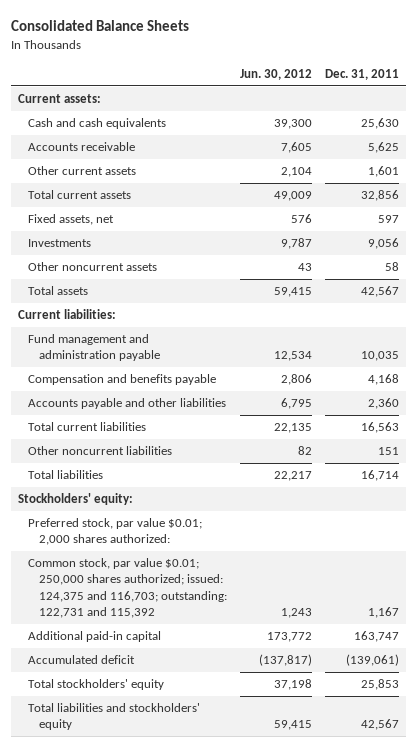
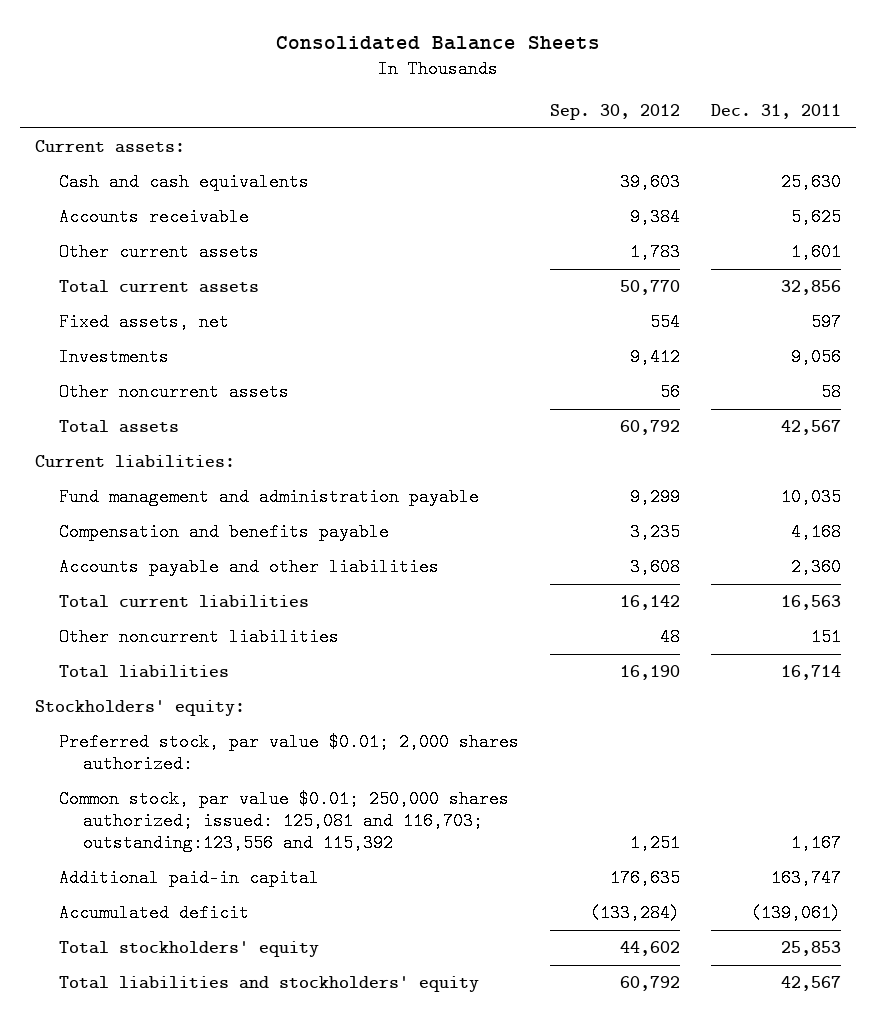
- | Jun. 30, 2012 | Dec. 31, 2011
+ | Sep. 30, 2012 | Dec. 31, 2011
- Common stock, par value $0.01; 250,000 shares authorized; issued: 124,375 and 116,703; outstanding: 122,731 and 115,392 | 1,243 | 1,167
+ Common stock, par value $0.01; 250,000 shares authorized; issued: 125,081 and 116,703; outstanding:123,556 and 115,392 | 1,251 | 1,167

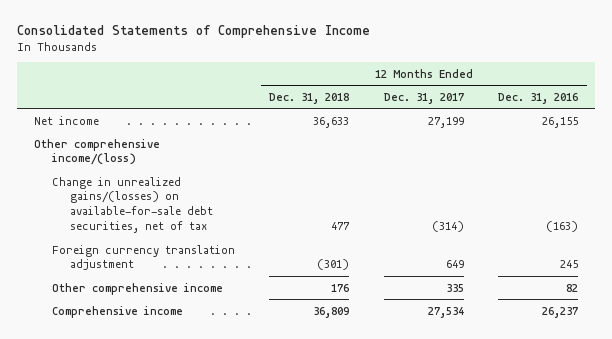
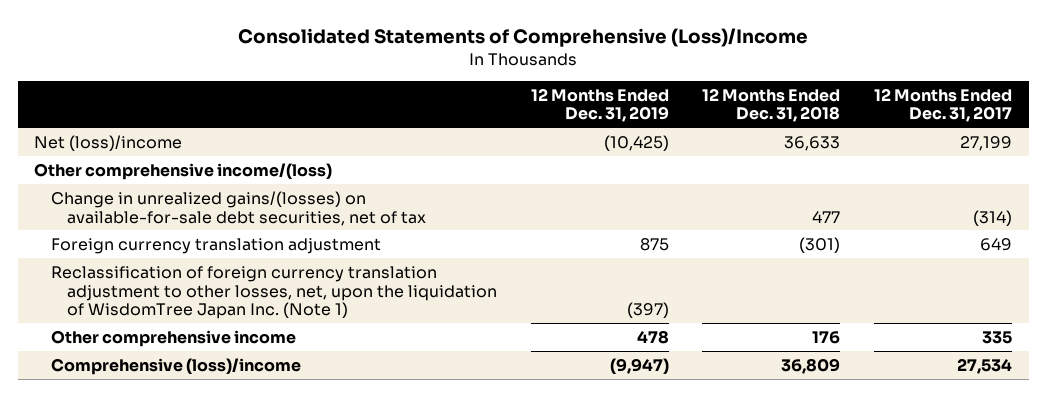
- Consolidated Statements of Comprehensive Income
+ Consolidated Statements of Comprehensive (Loss)/Income
- | 12 Months Ended Dec. 31, 2018 | 12 Months Ended Dec. 31, 2017 | 12 Months Ended Dec. 31, 2016
+ | 12 Months Ended Dec. 31, 2019 | 12 Months Ended Dec. 31, 2018 | 12 Months Ended Dec. 31, 2017
- Net income | 36,633 | 27,199 | 26,155
+ Net (loss)/income | (10,425) | 36,633 | 27,199
+ Reclassification of foreign currency translation adjustment to other losses, net, upon the liquidation of WisdomTree Japan Inc. (Note 1) | (397) | |
- Comprehensive income | 36,809 | 27,534 | 26,237
+ Comprehensive (loss)/income | (9,947) | 36,809 | 27,534

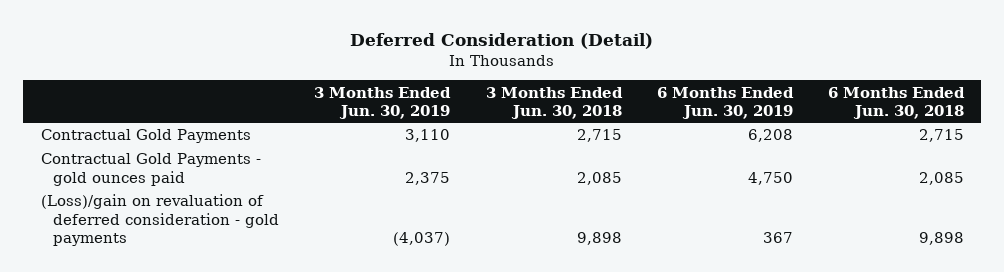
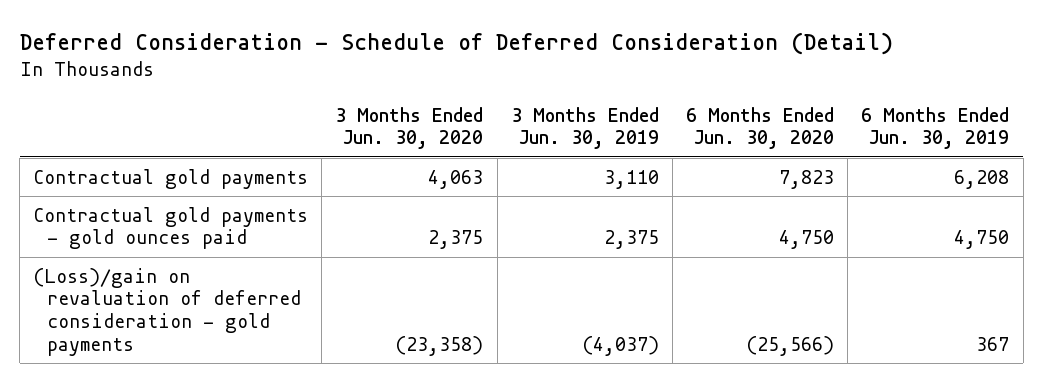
- Deferred Consideration (Detail)
+ Deferred Consideration - Schedule of Deferred Consideration (Detail)
- | 3 Months Ended Jun. 30, 2019 | 3 Months Ended Jun. 30, 2018 | 6 Months Ended Jun. 30, 2019 | 6 Months Ended Jun. 30, 2018
+ | 3 Months Ended Jun. 30, 2020 | 3 Months Ended Jun. 30, 2019 | 6 Months Ended Jun. 30, 2020 | 6 Months Ended Jun. 30, 2019
- Contractual Gold Payments | 3,110 | 2,715 | 6,208 | 2,715
- Contractual Gold Payments - gold ounces paid | 2,375 | 2,085 | 4,750 | 2,085
+ Contractual gold payments | 4,063 | 3,110 | 7,823 | 6,208
+ Contractual gold payments - gold ounces paid | 2,375 | 2,375 | 4,750 | 4,750

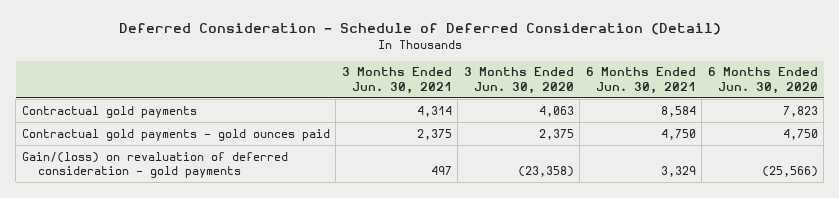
- | 3 Months Ended Jun. 30, 2020 | 3 Months Ended Jun. 30, 2019 | 6 Months Ended Jun. 30, 2020 | 6 Months Ended Jun. 30, 2019
+ | 3 Months Ended Jun. 30, 2021 | 3 Months Ended Jun. 30, 2020 | 6 Months Ended Jun. 30, 2021 | 6 Months Ended Jun. 30, 2020
- (Loss)/gain on revaluation of deferred consideration - gold payments | (23,358) | (4,037) | (25,566) | 367
+ Gain/(loss) on revaluation of deferred consideration - gold payments | 497 | (23,358) | 3,329 | (25,566)

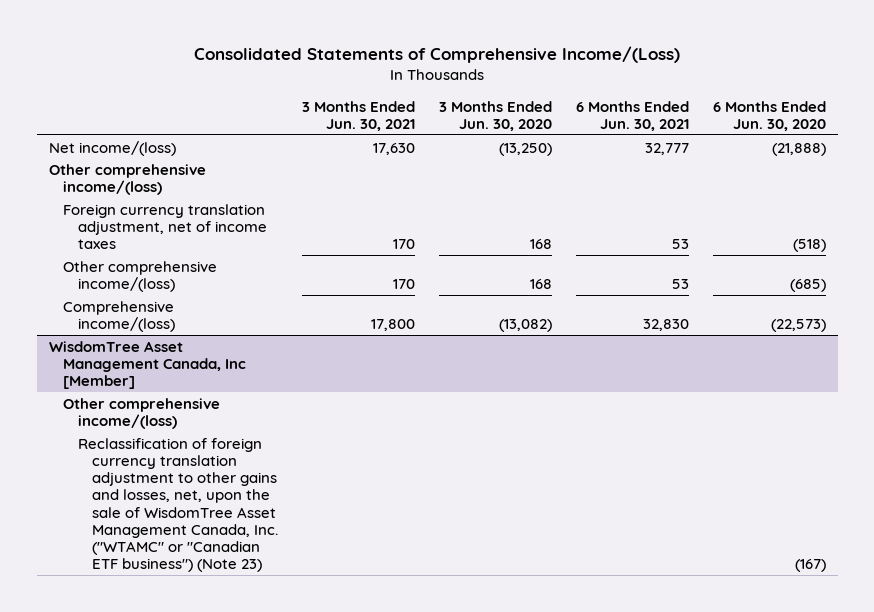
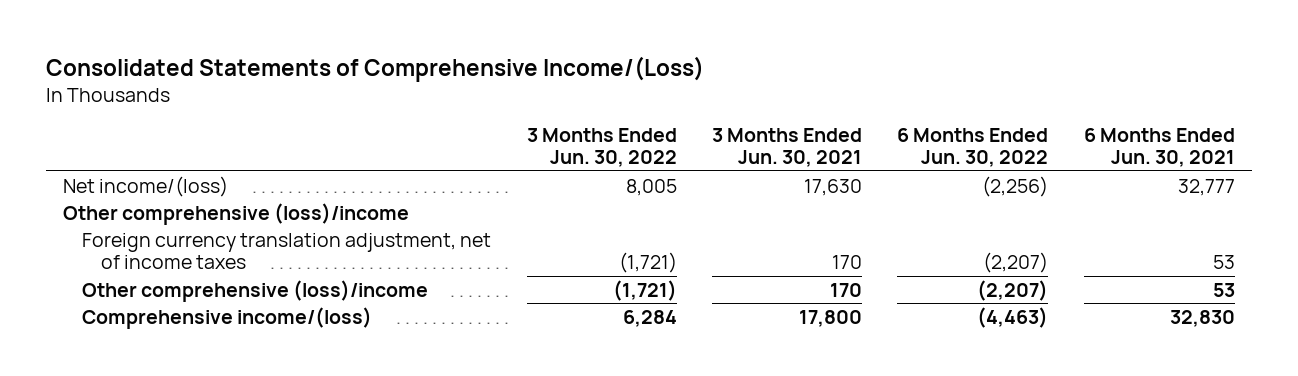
- | 3 Months Ended Jun. 30, 2021 | 3 Months Ended Jun. 30, 2020 | 6 Months Ended Jun. 30, 2021 | 6 Months Ended Jun. 30, 2020
+ | 3 Months Ended Jun. 30, 2022 | 3 Months Ended Jun. 30, 2021 | 6 Months Ended Jun. 30, 2022 | 6 Months Ended Jun. 30, 2021
- Other comprehensive income/(loss)
+ Other comprehensive (loss)/income
- Other comprehensive income/(loss) | 170 | 168 | 53 | (685)
+ Other comprehensive (loss)/income | (1,721) | 170 | (2,207) | 53
- WisdomTree Asset Management Canada, Inc [Member]
- Other comprehensive income/(loss)
- Reclassification of foreign currency translation adjustment to other gains and losses, net, upon the sale of WisdomTree Asset Management Canada, Inc. ("WTAMC" or "Canadian ETF business") (Note 23) | | | | (167)

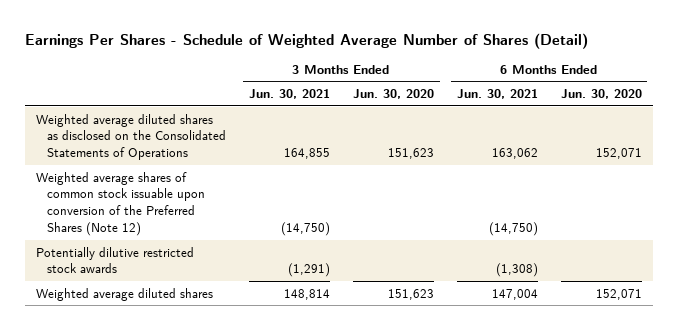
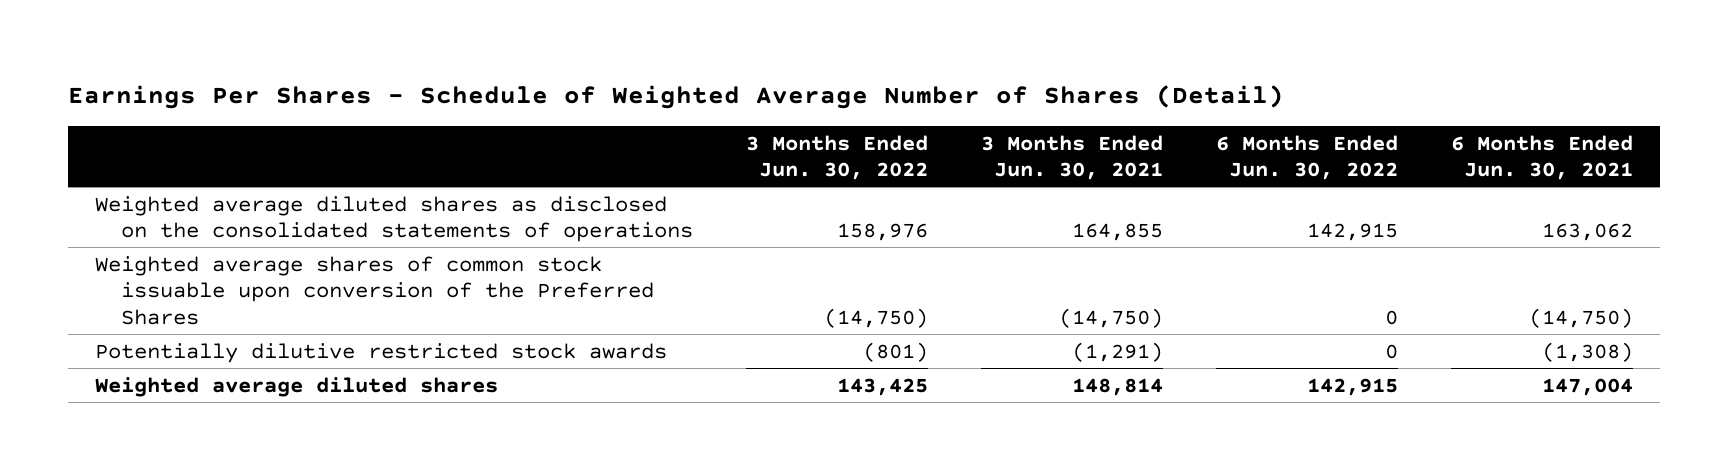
- | 3 Months Ended Jun. 30, 2021 | 3 Months Ended Jun. 30, 2020 | 6 Months Ended Jun. 30, 2021 | 6 Months Ended Jun. 30, 2020
+ | 3 Months Ended Jun. 30, 2022 | 3 Months Ended Jun. 30, 2021 | 6 Months Ended Jun. 30, 2022 | 6 Months Ended Jun. 30, 2021
- Weighted average diluted shares as disclosed on the Consolidated Statements of Operations | 164,855 | 151,623 | 163,062 | 152,071
- Weighted average shares of common stock issuable upon conversion of the Preferred Shares (Note 12) | (14,750) | | (14,750) |
+ Weighted average diluted shares as disclosed on the consolidated statements of operations | 158,976 | 164,855 | 142,915 | 163,062
+ Weighted average shares of common stock issuable upon conversion of the Preferred Shares | (14,750) | (14,750) | 0 | (14,750)

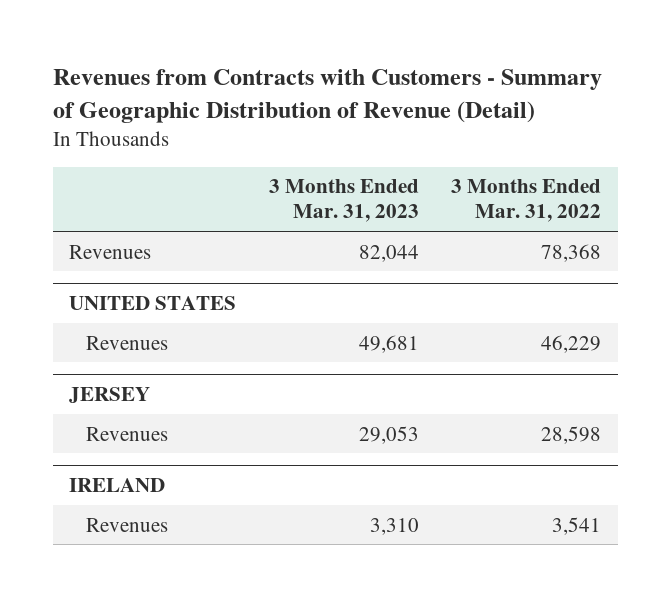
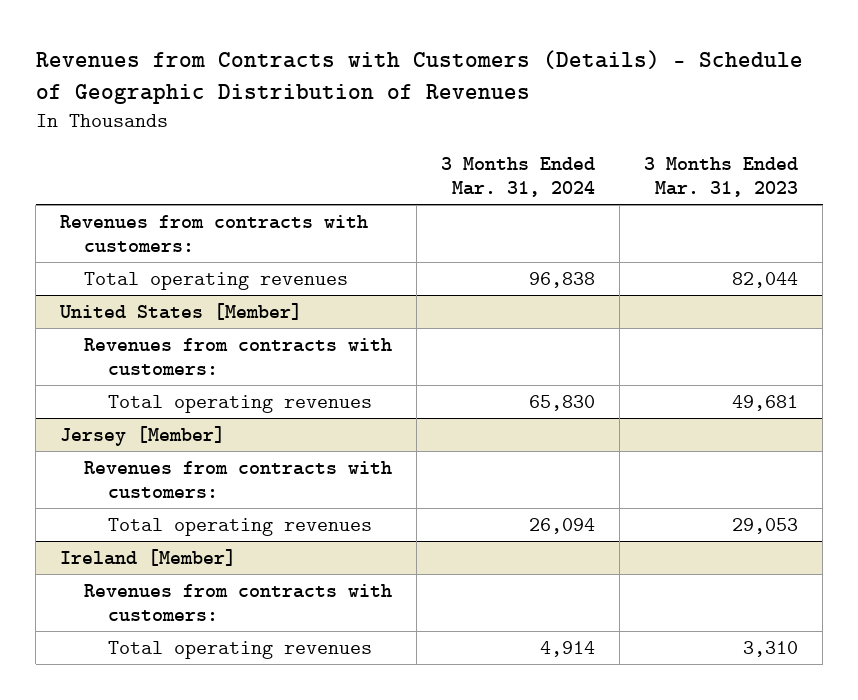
- Revenues from Contracts with Customers - Summary of Geographic Distribution of Revenue (Detail)
+ Revenues from Contracts with Customers (Details) - Schedule of Geographic Distribution of Revenues
- | 3 Months Ended Mar. 31, 2023 | 3 Months Ended Mar. 31, 2022
+ | 3 Months Ended Mar. 31, 2024 | 3 Months Ended Mar. 31, 2023
- Revenues | 82,044 | 78,368
- UNITED STATES
- Revenues | 49,681 | 46,229
- JERSEY
- Revenues | 29,053 | 28,598
- IRELAND
- Revenues | 3,310 | 3,541
+ Revenues from contracts with customers:
+ Total operating revenues | 96,838 | 82,044
+ United States [Member]
+ Revenues from contracts with customers:
+ Total operating revenues | 65,830 | 49,681
+ Jersey [Member]
+ Revenues from contracts with customers:
+ Total operating revenues | 26,094 | 29,053
+ Ireland [Member]
+ Revenues from contracts with customers:
+ Total operating revenues | 4,914 | 3,310

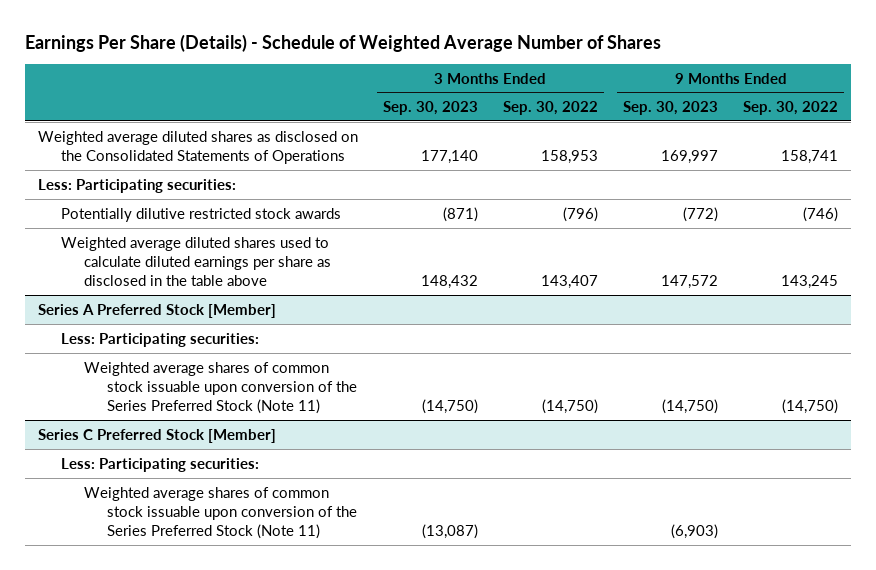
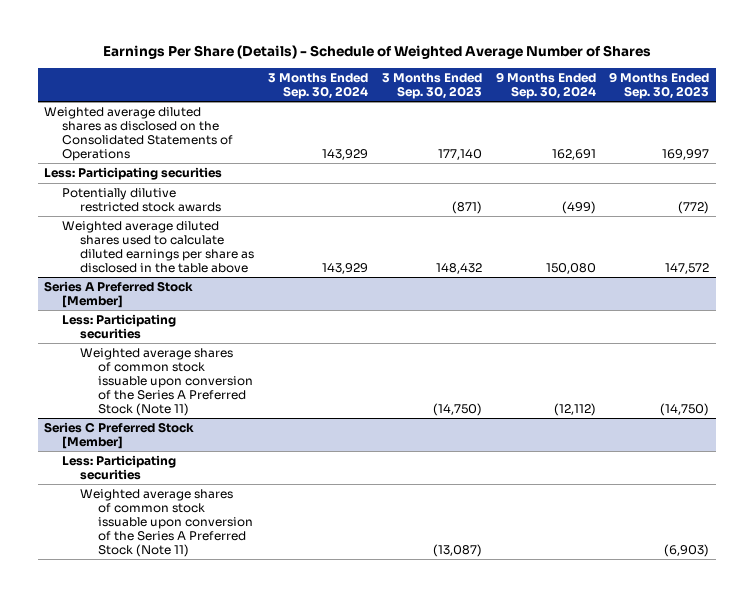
- | 3 Months Ended Sep. 30, 2023 | 3 Months Ended Sep. 30, 2022 | 9 Months Ended Sep. 30, 2023 | 9 Months Ended Sep. 30, 2022
+ | 3 Months Ended Sep. 30, 2024 | 3 Months Ended Sep. 30, 2023 | 9 Months Ended Sep. 30, 2024 | 9 Months Ended Sep. 30, 2023
- Less: Participating securities:
+ Less: Participating securities
@ Series A Preferred Stock [Member]
- Less: Participating securities:
- Weighted average shares of common stock issuable upon conversion of the Series Preferred Stock (Note 11) | (14,750) | (14,750) | (14,750) | (14,750)
+ Less: Participating securities
+ Weighted average shares of common stock issuable upon conversion of the Series A Preferred Stock (Note 11) | | (14,750) | (12,112) | (14,750)
@ Series C Preferred Stock [Member]
- Less: Participating securities:
- Weighted average shares of common stock issuable upon conversion of the Series Preferred Stock (Note 11) | (13,087) | | (6,903) |
+ Less: Participating securities
+ Weighted average shares of common stock issuable upon conversion of the Series A Preferred Stock (Note 11) | | (13,087) | | (6,903)

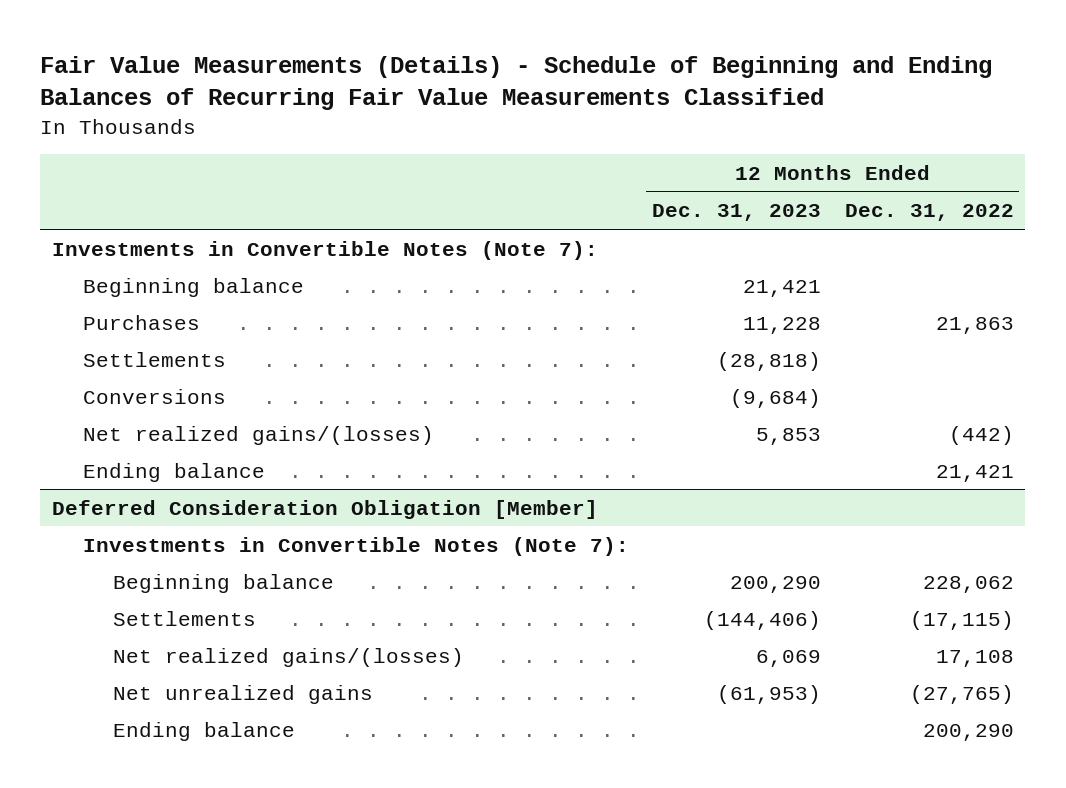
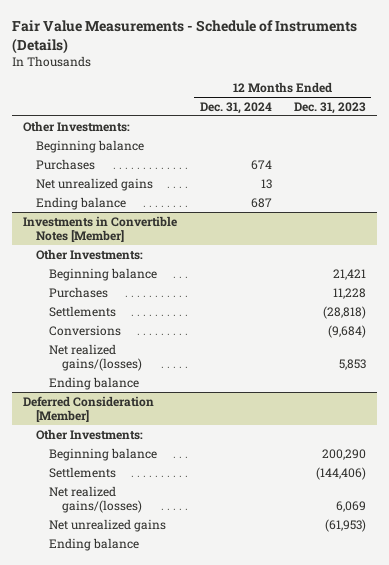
- Fair Value Measurements (Details) - Schedule of Beginning and Ending Balances of Recurring Fair Value Measurements Classified
+ Fair Value Measurements - Schedule of Instruments (Details)
- | 12 Months Ended Dec. 31, 2023 | 12 Months Ended Dec. 31, 2022
+ | 12 Months Ended Dec. 31, 2024 | 12 Months Ended Dec. 31, 2023
- Investments in Convertible Notes (Note 7):
+ Other Investments:
+ Beginning balance
+ Purchases | 674 |
+ Net unrealized gains | 13 |
+ Ending balance | 687 |
+ Investments in Convertible Notes [Member]
+ Other Investments:
- Deferred Consideration Obligation [Member]
- Investments in Convertible Notes (Note 7):
+ Deferred Consideration [Member]
+ Other Investments:

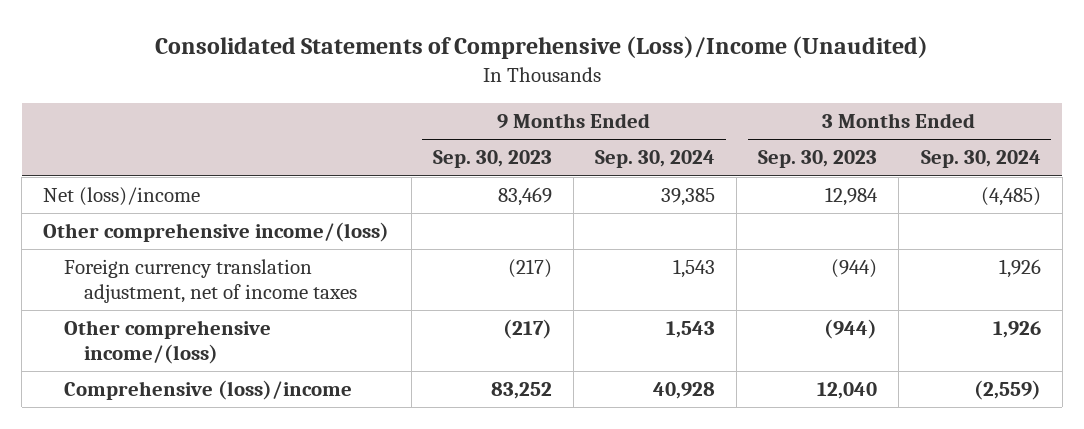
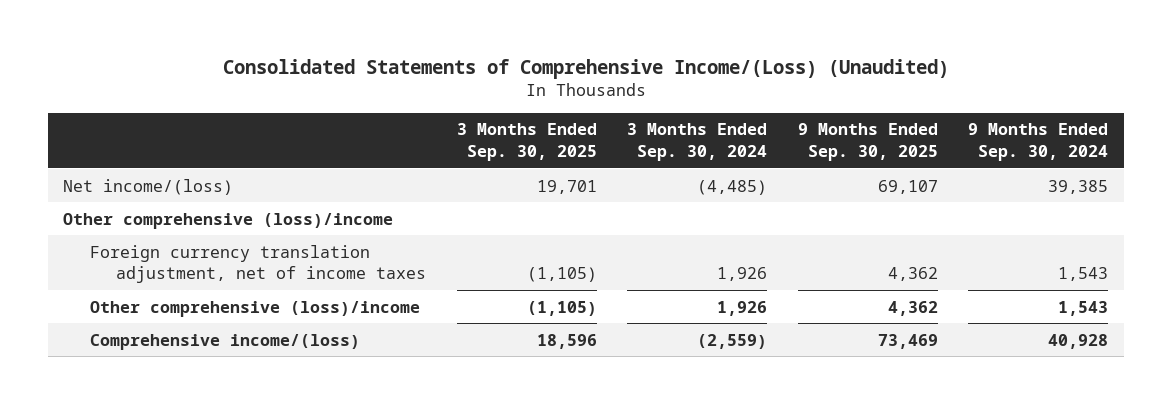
- Consolidated Statements of Comprehensive (Loss)/Income (Unaudited)
+ Consolidated Statements of Comprehensive Income/(Loss) (Unaudited)
- | 9 Months Ended Sep. 30, 2023 | 9 Months Ended Sep. 30, 2024 | 3 Months Ended Sep. 30, 2023 | 3 Months Ended Sep. 30, 2024
+ | 3 Months Ended Sep. 30, 2025 | 3 Months Ended Sep. 30, 2024 | 9 Months Ended Sep. 30, 2025 | 9 Months Ended Sep. 30, 2024
- Net (loss)/income | 83,469 | 39,385 | 12,984 | (4,485)
- Other comprehensive income/(loss)
+ Net income/(loss) | 19,701 | (4,485) | 69,107 | 39,385
+ Other comprehensive (loss)/income
- Other comprehensive income/(loss) | (217) | 1,543 | (944) | 1,926
- Comprehensive (loss)/income | 83,252 | 40,928 | 12,040 | (2,559)
+ Other comprehensive (loss)/income | (1,105) | 1,926 | 4,362 | 1,543
+ Comprehensive income/(loss) | 18,596 | (2,559) | 73,469 | 40,928

